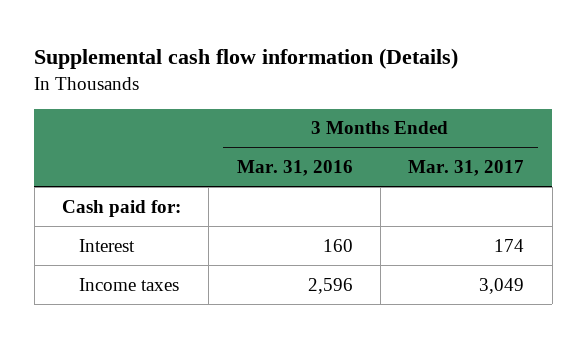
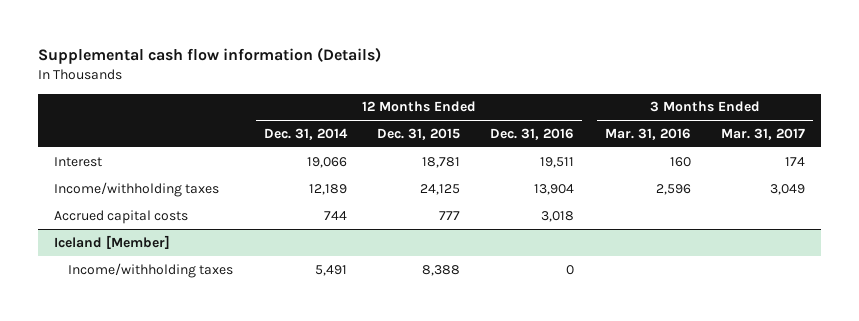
- | 3 Months Ended Mar. 31, 2016 | 3 Months Ended Mar. 31, 2017
+ | 12 Months Ended Dec. 31, 2014 | 12 Months Ended Dec. 31, 2015 | 12 Months Ended Dec. 31, 2016 | 3 Months Ended Mar. 31, 2016 | 3 Months Ended Mar. 31, 2017
- Cash paid for:
- Income taxes | 2,596 | 3,049
+ Income/withholding taxes | 12,189 | 24,125 | 13,904 | 2,596 | 3,049
+ Accrued capital costs | 744 | 777 | 3,018 | |
+ Iceland [Member]
+ Income/withholding taxes | 5,491 | 8,388 | 0 | |

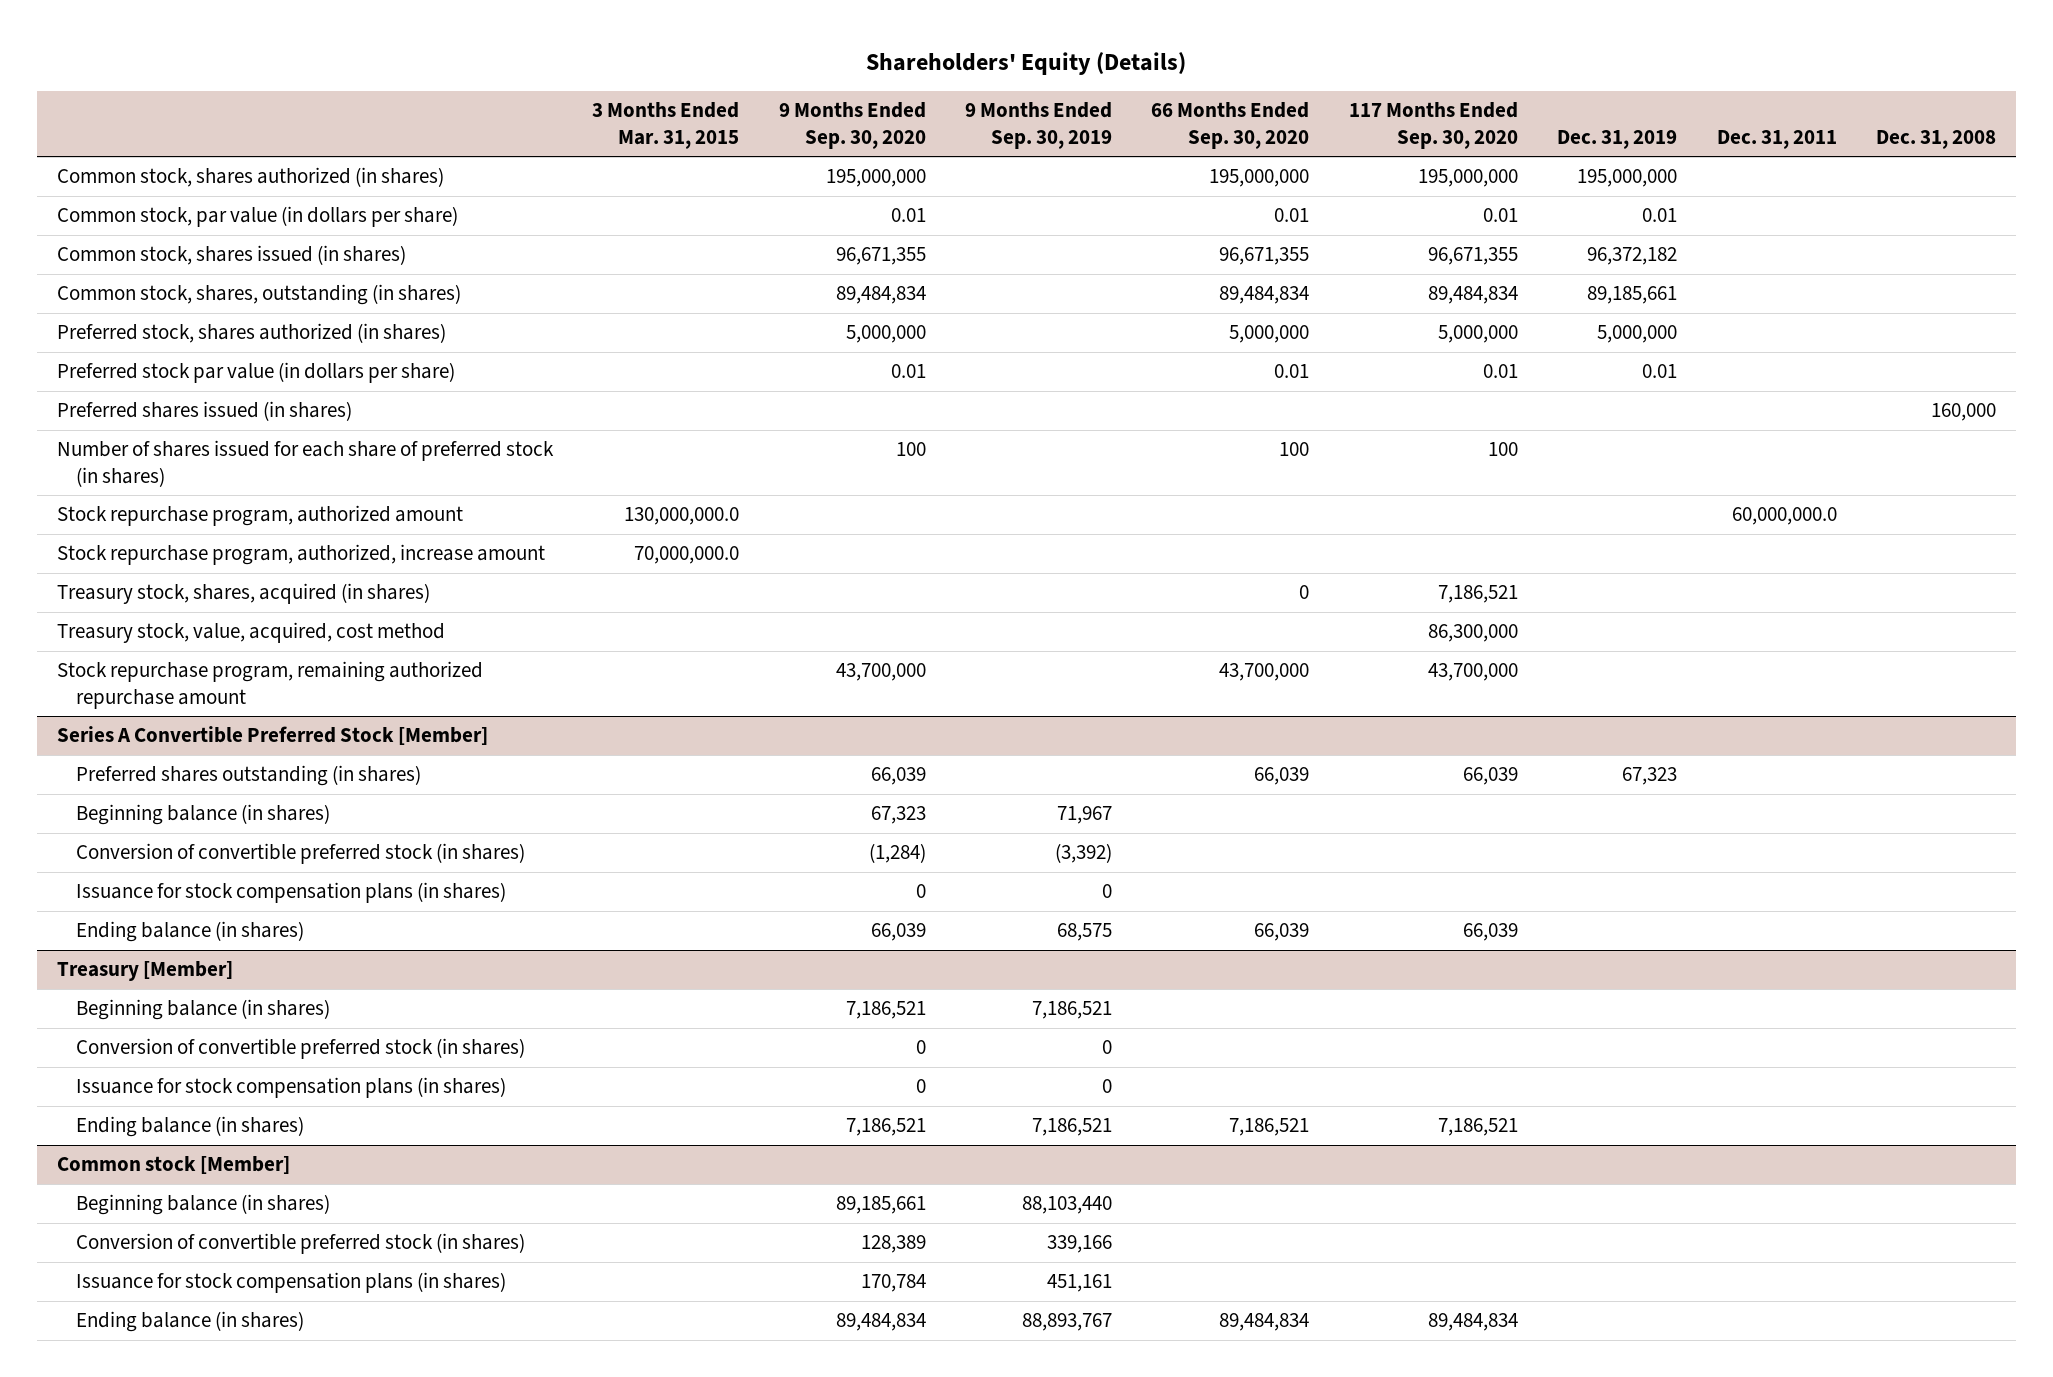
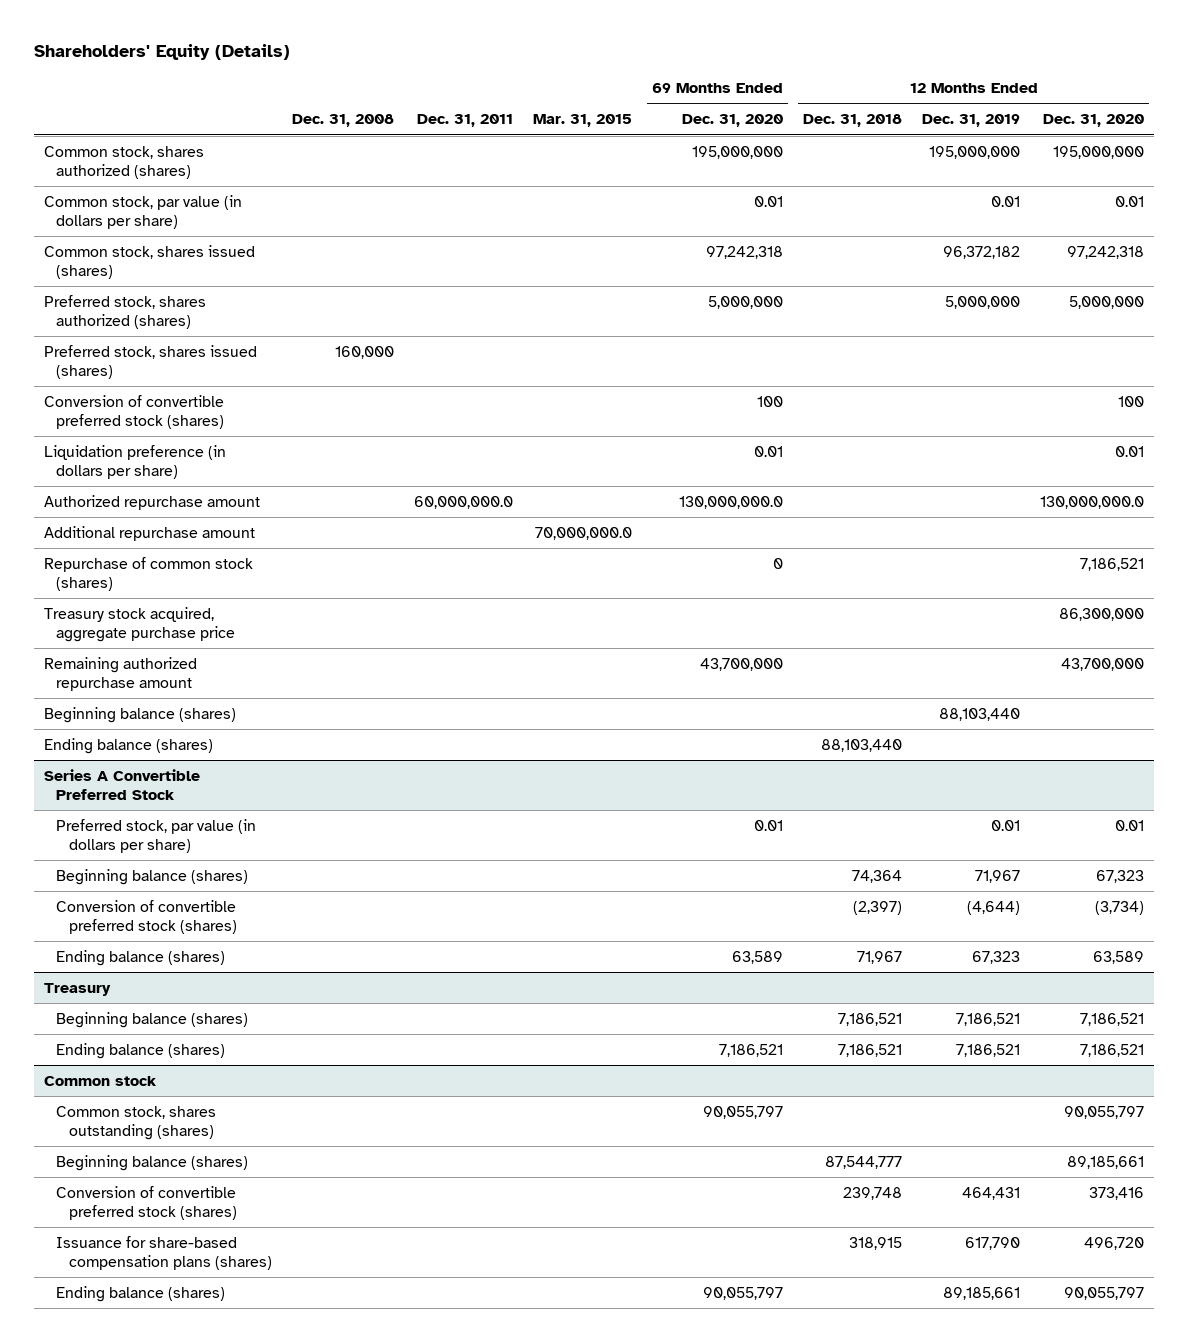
- | 3 Months Ended Mar. 31, 2015 | 9 Months Ended Sep. 30, 2020 | 9 Months Ended Sep. 30, 2019 | 66 Months Ended Sep. 30, 2020 | 117 Months Ended Sep. 30, 2020 | Dec. 31, 2019 | Dec. 31, 2011 | Dec. 31, 2008
+ | Dec. 31, 2008 | Dec. 31, 2011 | Mar. 31, 2015 | 69 Months Ended Dec. 31, 2020 | 12 Months Ended Dec. 31, 2018 | 12 Months Ended Dec. 31, 2019 | 12 Months Ended Dec. 31, 2020
- Common stock, shares authorized (in shares) | | 195,000,000 | | 195,000,000 | 195,000,000 | 195,000,000 | |
+ Common stock, shares authorized (shares) | | | | 195,000,000 | | 195,000,000 | 195,000,000
- Common stock, shares issued (in shares) | | 96,671,355 | | 96,671,355 | 96,671,355 | 96,372,182 | |
- Common stock, shares, outstanding (in shares) | | 89,484,834 | | 89,484,834 | 89,484,834 | 89,185,661 | |
- Preferred stock, shares authorized (in shares) | | 5,000,000 | | 5,000,000 | 5,000,000 | 5,000,000 | |
- Preferred stock par value (in dollars per share) | | 0.01 | | 0.01 | 0.01 | 0.01 | |
- Preferred shares issued (in shares) | | | | | | | | 160,000
- Number of shares issued for each share of preferred stock (in shares) | | 100 | | 100 | 100 | | |
- Stock repurchase program, authorized amount | 130,000,000.0 | | | | | | 60,000,000.0 |
- Stock repurchase program, authorized, increase amount | 70,000,000.0 | | | | | | |
- Treasury stock, shares, acquired (in shares) | | | | 0 | 7,186,521 | | |
- Treasury stock, value, acquired, cost method | | | | | 86,300,000 | | |
- Stock repurchase program, remaining authorized repurchase amount | | 43,700,000 | | 43,700,000 | 43,700,000 | | |
- Series A Convertible Preferred Stock [Member]
- Preferred shares outstanding (in shares) | | 66,039 | | 66,039 | 66,039 | 67,323 | |
- Beginning balance (in shares) | | 67,323 | 71,967 | | | | |
- Conversion of convertible preferred stock (in shares) | | (1,284) | (3,392) | | | | |
- Issuance for stock compensation plans (in shares) | | 0 | 0 | | | | |
- Ending balance (in shares) | | 66,039 | 68,575 | 66,039 | 66,039 | | |
- Treasury [Member]
- Beginning balance (in shares) | | 7,186,521 | 7,186,521 | | | | |
- Conversion of convertible preferred stock (in shares) | | 0 | 0 | | | | |
- Issuance for stock compensation plans (in shares) | | 0 | 0 | | | | |
- Ending balance (in shares) | | 7,186,521 | 7,186,521 | 7,186,521 | 7,186,521 | | |
- Common stock [Member]
- Beginning balance (in shares) | | 89,185,661 | 88,103,440 | | | | |
- Conversion of convertible preferred stock (in shares) | | 128,389 | 339,166 | | | | |
- Issuance for stock compensation plans (in shares) | | 170,784 | 451,161 | | | | |
- Ending balance (in shares) | | 89,484,834 | 88,893,767 | 89,484,834 | 89,484,834 | | |
+ Common stock, shares issued (shares) | | | | 97,242,318 | | 96,372,182 | 97,242,318
+ Preferred stock, shares authorized (shares) | | | | 5,000,000 | | 5,000,000 | 5,000,000
+ Preferred stock, shares issued (shares) | 160,000 | | | | | |
+ Conversion of convertible preferred stock (shares) | | | | 100 | | | 100
+ Liquidation preference (in dollars per share) | | | | 0.01 | | | 0.01
+ Authorized repurchase amount | | 60,000,000.0 | | 130,000,000.0 | | | 130,000,000.0
+ Additional repurchase amount | | | 70,000,000.0 | | | |
+ Repurchase of common stock (shares) | | | | 0 | | | 7,186,521
+ Treasury stock acquired, aggregate purchase price | | | | | | | 86,300,000
+ Remaining authorized repurchase amount | | | | 43,700,000 | | | 43,700,000
+ Beginning balance (shares) | | | | | | 88,103,440 |
+ Ending balance (shares) | | | | | 88,103,440 | |
+ Series A Convertible Preferred Stock
+ Preferred stock, par value (in dollars per share) | | | | 0.01 | | 0.01 | 0.01
+ Beginning balance (shares) | | | | | 74,364 | 71,967 | 67,323
+ Conversion of convertible preferred stock (shares) | | | | | (2,397) | (4,644) | (3,734)
+ Ending balance (shares) | | | | 63,589 | 71,967 | 67,323 | 63,589
+ Treasury
+ Beginning balance (shares) | | | | | 7,186,521 | 7,186,521 | 7,186,521
+ Ending balance (shares) | | | | 7,186,521 | 7,186,521 | 7,186,521 | 7,186,521
+ Common stock
+ Common stock, shares outstanding (shares) | | | | 90,055,797 | | | 90,055,797
+ Beginning balance (shares) | | | | | 87,544,777 | | 89,185,661
+ Conversion of convertible preferred stock (shares) | | | | | 239,748 | 464,431 | 373,416
+ Issuance for share-based compensation plans (shares) | | | | | 318,915 | 617,790 | 496,720
+ Ending balance (shares) | | | | 90,055,797 | | 89,185,661 | 90,055,797

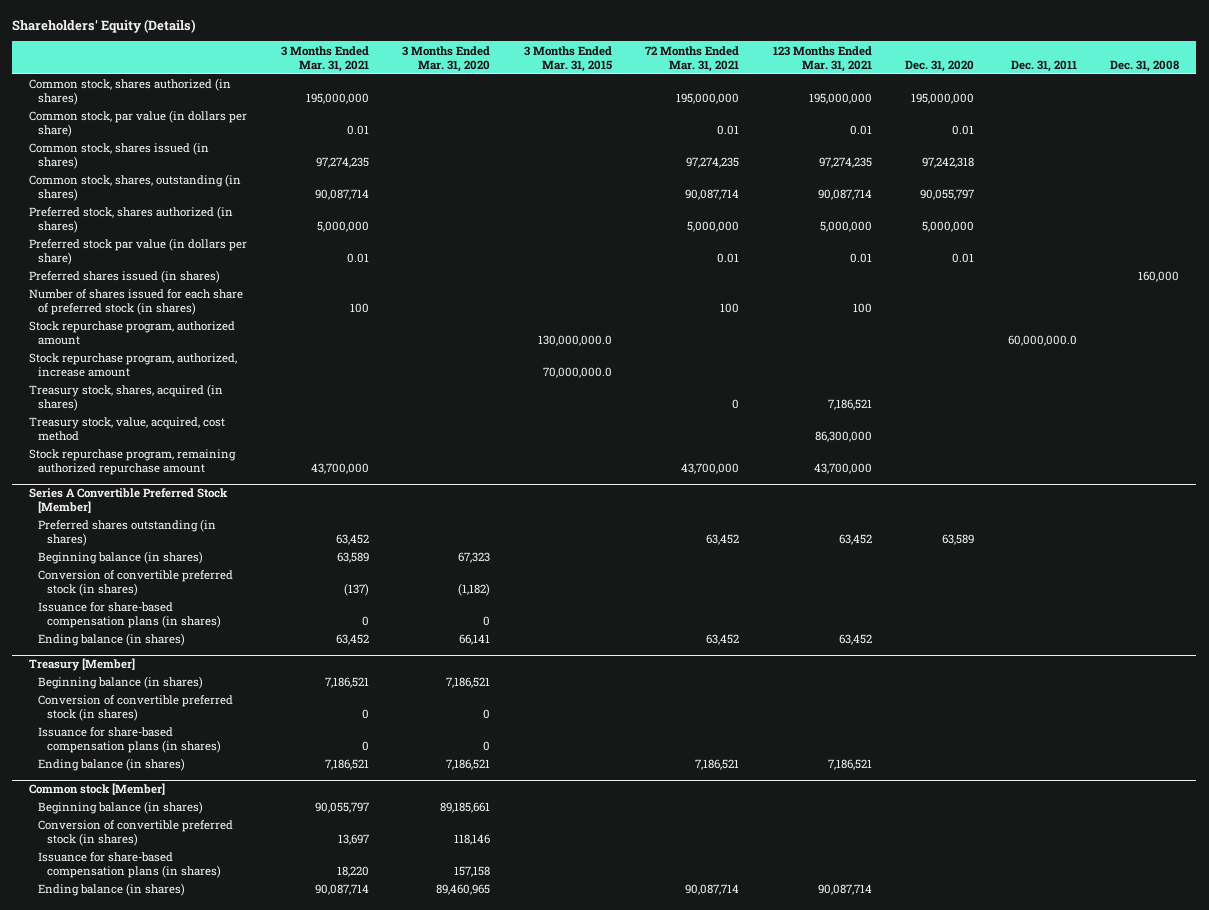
- | Dec. 31, 2008 | Dec. 31, 2011 | Mar. 31, 2015 | 69 Months Ended Dec. 31, 2020 | 12 Months Ended Dec. 31, 2018 | 12 Months Ended Dec. 31, 2019 | 12 Months Ended Dec. 31, 2020
+ | 3 Months Ended Mar. 31, 2021 | 3 Months Ended Mar. 31, 2020 | 3 Months Ended Mar. 31, 2015 | 72 Months Ended Mar. 31, 2021 | 123 Months Ended Mar. 31, 2021 | Dec. 31, 2020 | Dec. 31, 2011 | Dec. 31, 2008
- Common stock, shares authorized (shares) | | | | 195,000,000 | | 195,000,000 | 195,000,000
+ Common stock, shares authorized (in shares) | 195,000,000 | | | 195,000,000 | 195,000,000 | 195,000,000 | |
- Common stock, shares issued (shares) | | | | 97,242,318 | | 96,372,182 | 97,242,318
- Preferred stock, shares authorized (shares) | | | | 5,000,000 | | 5,000,000 | 5,000,000
- Preferred stock, shares issued (shares) | 160,000 | | | | | |
- Conversion of convertible preferred stock (shares) | | | | 100 | | | 100
- Liquidation preference (in dollars per share) | | | | 0.01 | | | 0.01
- Authorized repurchase amount | | 60,000,000.0 | | 130,000,000.0 | | | 130,000,000.0
- Additional repurchase amount | | | 70,000,000.0 | | | |
- Repurchase of common stock (shares) | | | | 0 | | | 7,186,521
- Treasury stock acquired, aggregate purchase price | | | | | | | 86,300,000
- Remaining authorized repurchase amount | | | | 43,700,000 | | | 43,700,000
- Beginning balance (shares) | | | | | | 88,103,440 |
- Ending balance (shares) | | | | | 88,103,440 | |
- Series A Convertible Preferred Stock
- Preferred stock, par value (in dollars per share) | | | | 0.01 | | 0.01 | 0.01
- Beginning balance (shares) | | | | | 74,364 | 71,967 | 67,323
- Conversion of convertible preferred stock (shares) | | | | | (2,397) | (4,644) | (3,734)
- Ending balance (shares) | | | | 63,589 | 71,967 | 67,323 | 63,589
- Treasury
- Beginning balance (shares) | | | | | 7,186,521 | 7,186,521 | 7,186,521
- Ending balance (shares) | | | | 7,186,521 | 7,186,521 | 7,186,521 | 7,186,521
- Common stock
- Common stock, shares outstanding (shares) | | | | 90,055,797 | | | 90,055,797
- Beginning balance (shares) | | | | | 87,544,777 | | 89,185,661
- Conversion of convertible preferred stock (shares) | | | | | 239,748 | 464,431 | 373,416
- Issuance for share-based compensation plans (shares) | | | | | 318,915 | 617,790 | 496,720
- Ending balance (shares) | | | | 90,055,797 | | 89,185,661 | 90,055,797
+ Common stock, shares issued (in shares) | 97,274,235 | | | 97,274,235 | 97,274,235 | 97,242,318 | |
+ Common stock, shares, outstanding (in shares) | 90,087,714 | | | 90,087,714 | 90,087,714 | 90,055,797 | |
+ Preferred stock, shares authorized (in shares) | 5,000,000 | | | 5,000,000 | 5,000,000 | 5,000,000 | |
+ Preferred stock par value (in dollars per share) | 0.01 | | | 0.01 | 0.01 | 0.01 | |
+ Preferred shares issued (in shares) | | | | | | | | 160,000
+ Number of shares issued for each share of preferred stock (in shares) | 100 | | | 100 | 100 | | |
+ Stock repurchase program, authorized amount | | | 130,000,000.0 | | | | 60,000,000.0 |
+ Stock repurchase program, authorized, increase amount | | | 70,000,000.0 | | | | |
+ Treasury stock, shares, acquired (in shares) | | | | 0 | 7,186,521 | | |
+ Treasury stock, value, acquired, cost method | | | | | 86,300,000 | | |
+ Stock repurchase program, remaining authorized repurchase amount | 43,700,000 | | | 43,700,000 | 43,700,000 | | |
+ Series A Convertible Preferred Stock [Member]
+ Preferred shares outstanding (in shares) | 63,452 | | | 63,452 | 63,452 | 63,589 | |
+ Beginning balance (in shares) | 63,589 | 67,323 | | | | | |
+ Conversion of convertible preferred stock (in shares) | (137) | (1,182) | | | | | |
+ Issuance for share-based compensation plans (in shares) | 0 | 0 | | | | | |
+ Ending balance (in shares) | 63,452 | 66,141 | | 63,452 | 63,452 | | |
+ Treasury [Member]
+ Beginning balance (in shares) | 7,186,521 | 7,186,521 | | | | | |
+ Conversion of convertible preferred stock (in shares) | 0 | 0 | | | | | |
+ Issuance for share-based compensation plans (in shares) | 0 | 0 | | | | | |
+ Ending balance (in shares) | 7,186,521 | 7,186,521 | | 7,186,521 | 7,186,521 | | |
+ Common stock [Member]
+ Beginning balance (in shares) | 90,055,797 | 89,185,661 | | | | | |
+ Conversion of convertible preferred stock (in shares) | 13,697 | 118,146 | | | | | |
+ Issuance for share-based compensation plans (in shares) | 18,220 | 157,158 | | | | | |
+ Ending balance (in shares) | 90,087,714 | 89,460,965 | | 90,087,714 | 90,087,714 | | |

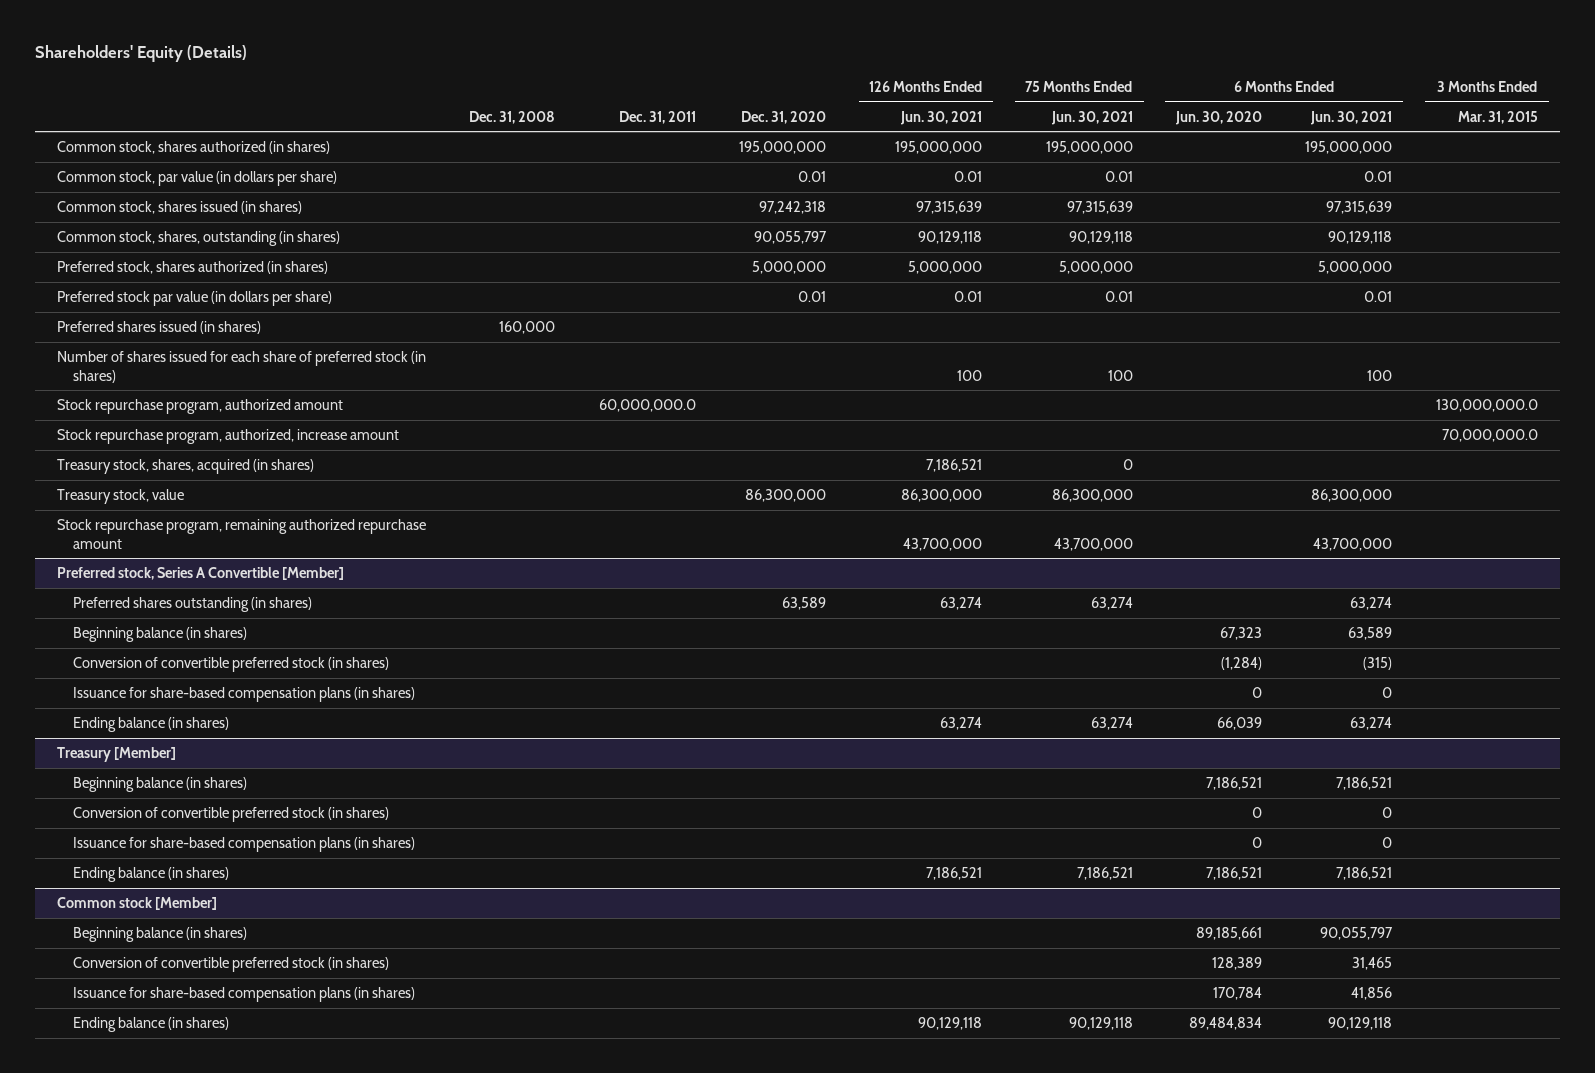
- | 3 Months Ended Mar. 31, 2021 | 3 Months Ended Mar. 31, 2020 | 3 Months Ended Mar. 31, 2015 | 72 Months Ended Mar. 31, 2021 | 123 Months Ended Mar. 31, 2021 | Dec. 31, 2020 | Dec. 31, 2011 | Dec. 31, 2008
+ | Dec. 31, 2008 | Dec. 31, 2011 | Dec. 31, 2020 | 126 Months Ended Jun. 30, 2021 | 75 Months Ended Jun. 30, 2021 | 6 Months Ended Jun. 30, 2020 | 6 Months Ended Jun. 30, 2021 | 3 Months Ended Mar. 31, 2015
- Treasury stock, value, acquired, cost method | | | | | 86,300,000 | | |
+ Treasury stock, value | | | 86,300,000 | 86,300,000 | 86,300,000 | | 86,300,000 |
- Series A Convertible Preferred Stock [Member]
+ Preferred stock, Series A Convertible [Member]

